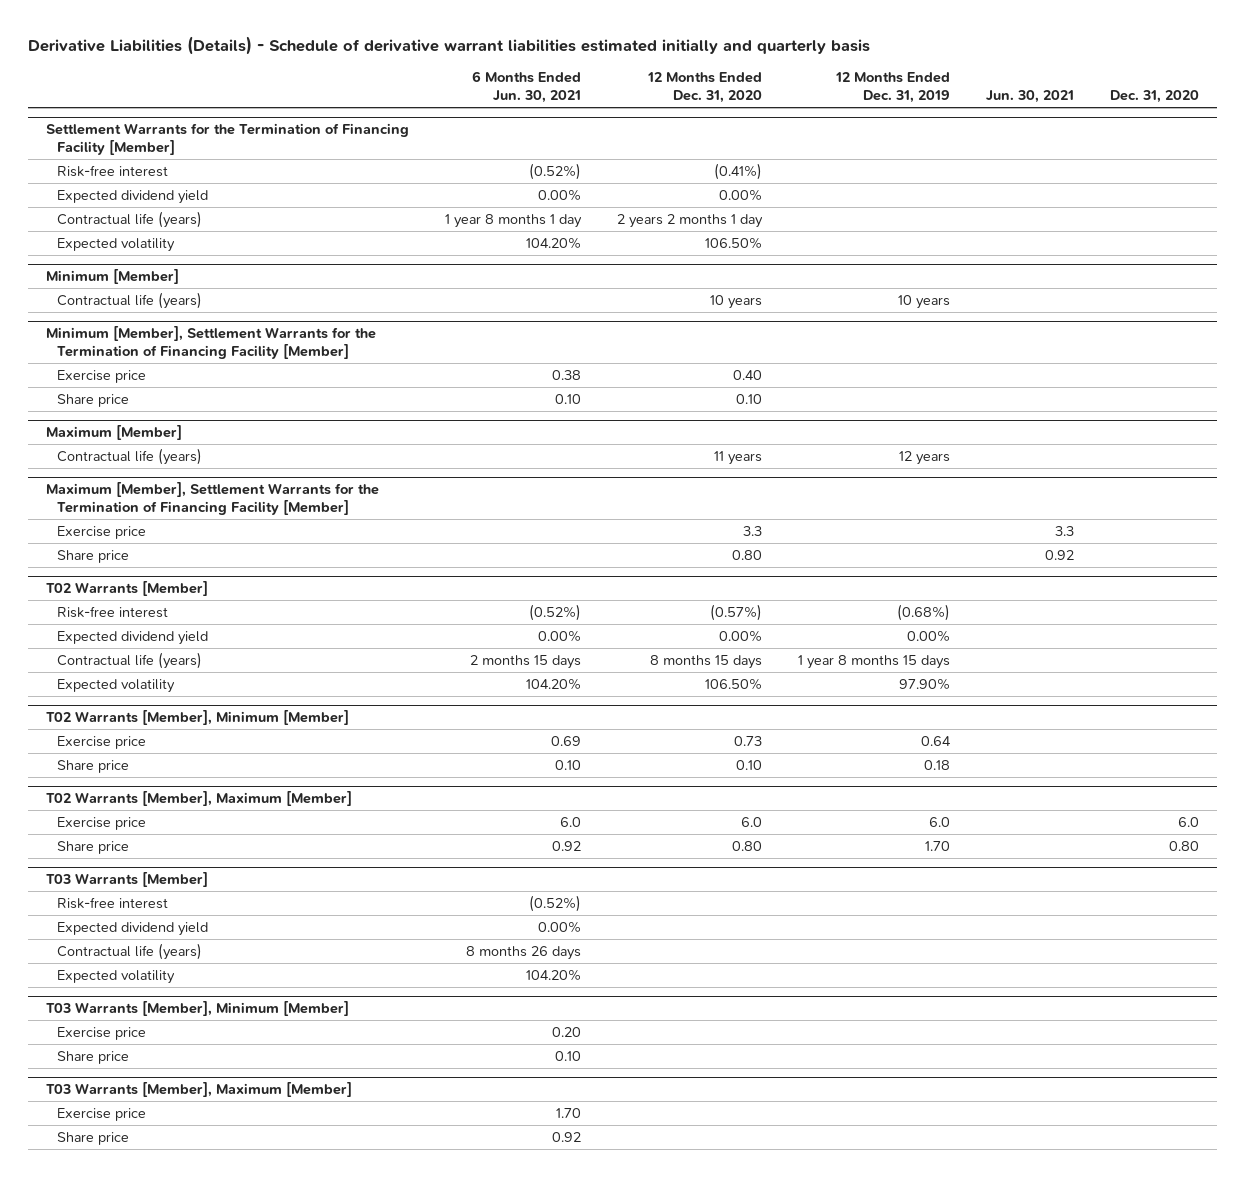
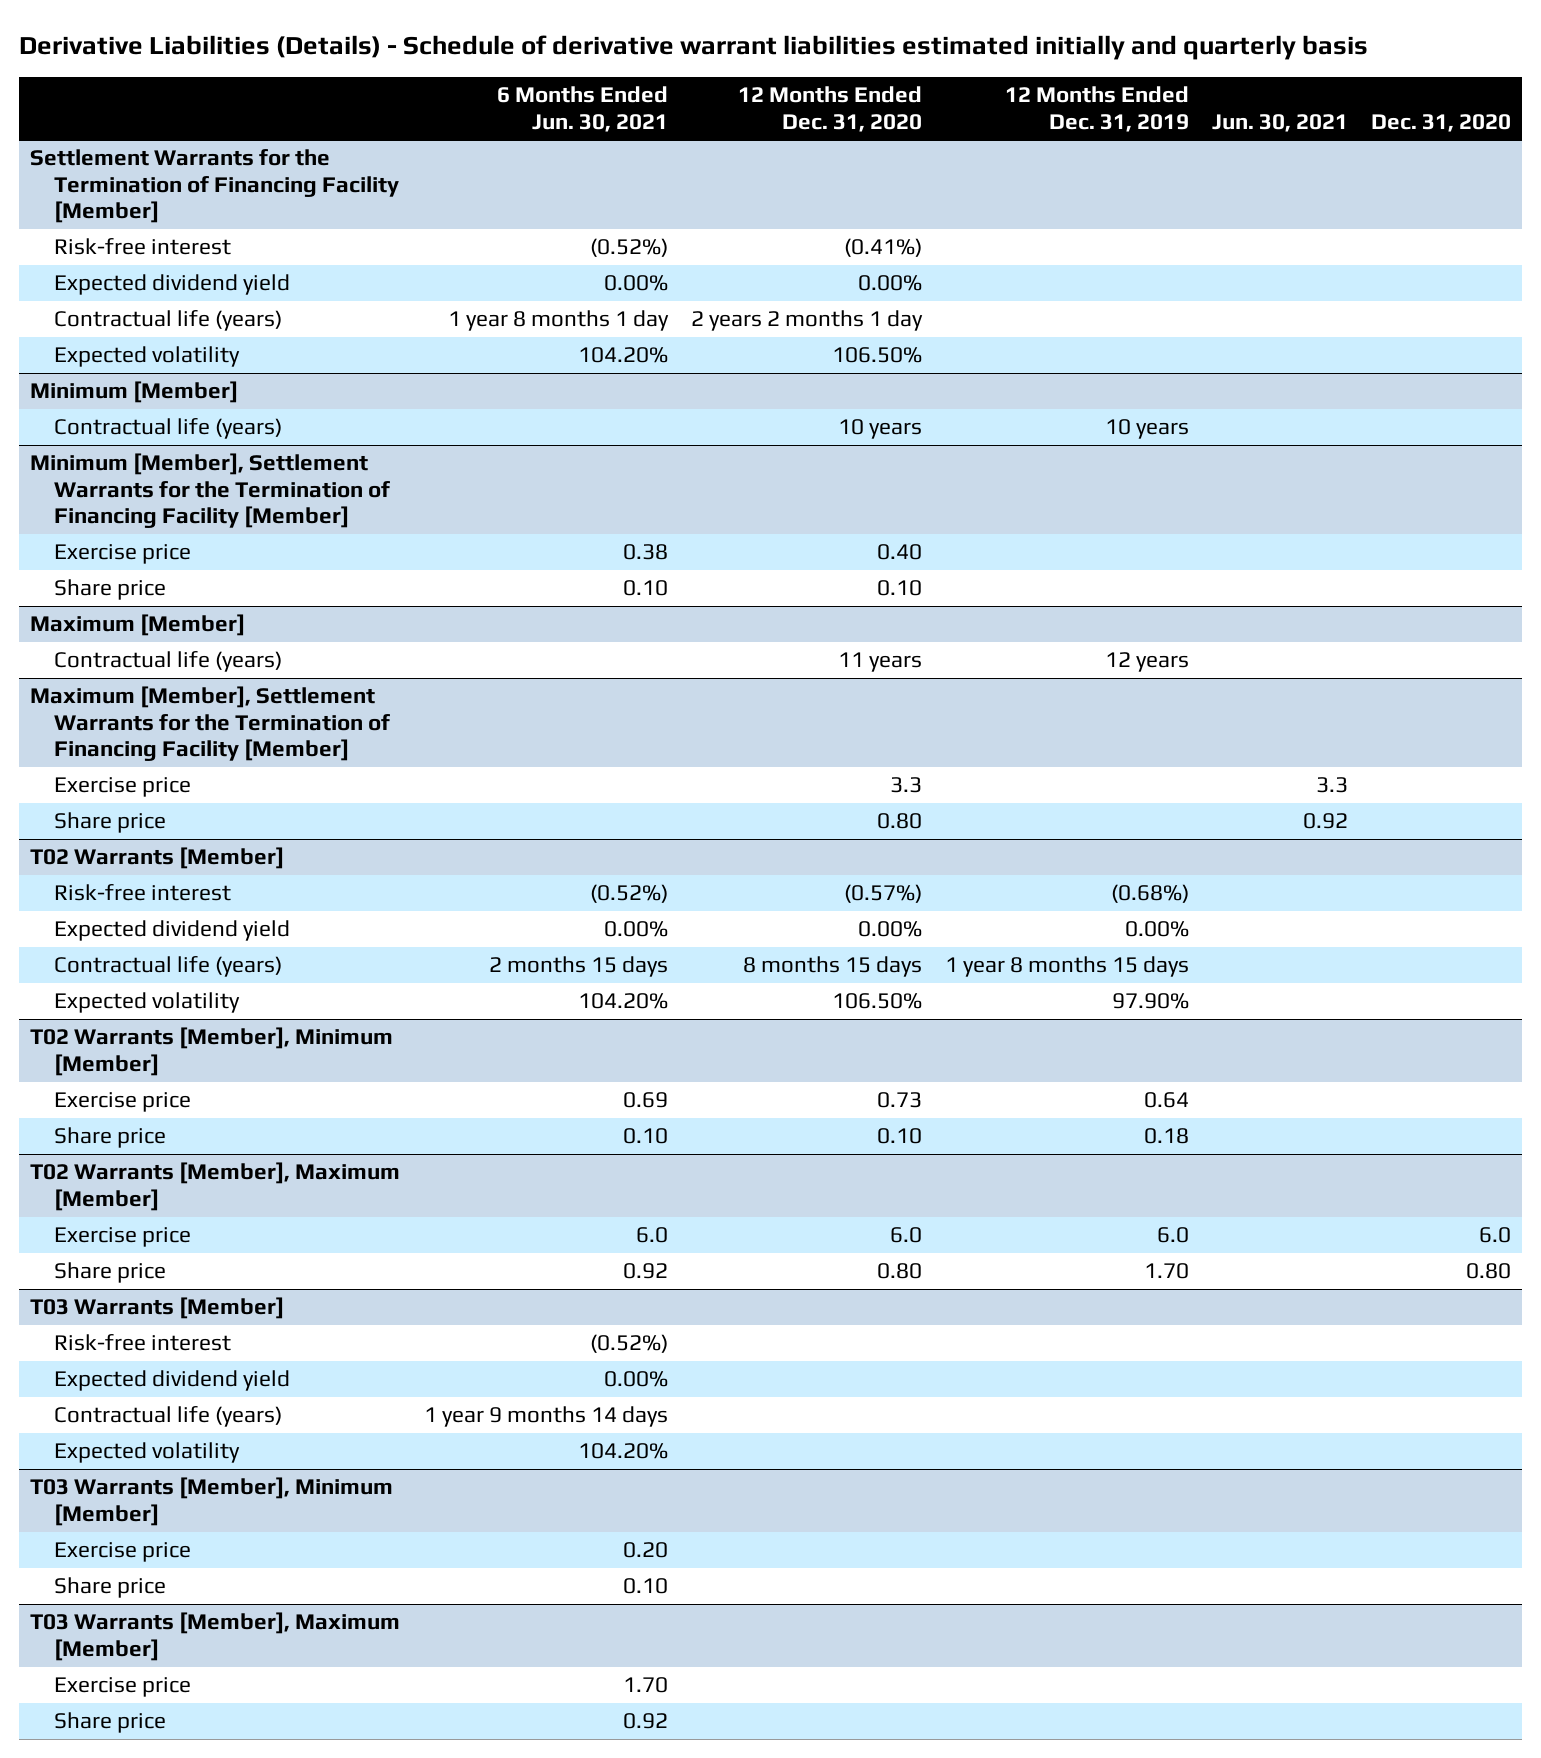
@ T03 Warrants [Member]
- Contractual life (years) | 8 months 26 days | | | |
+ Contractual life (years) | 1 year 9 months 14 days | | | |

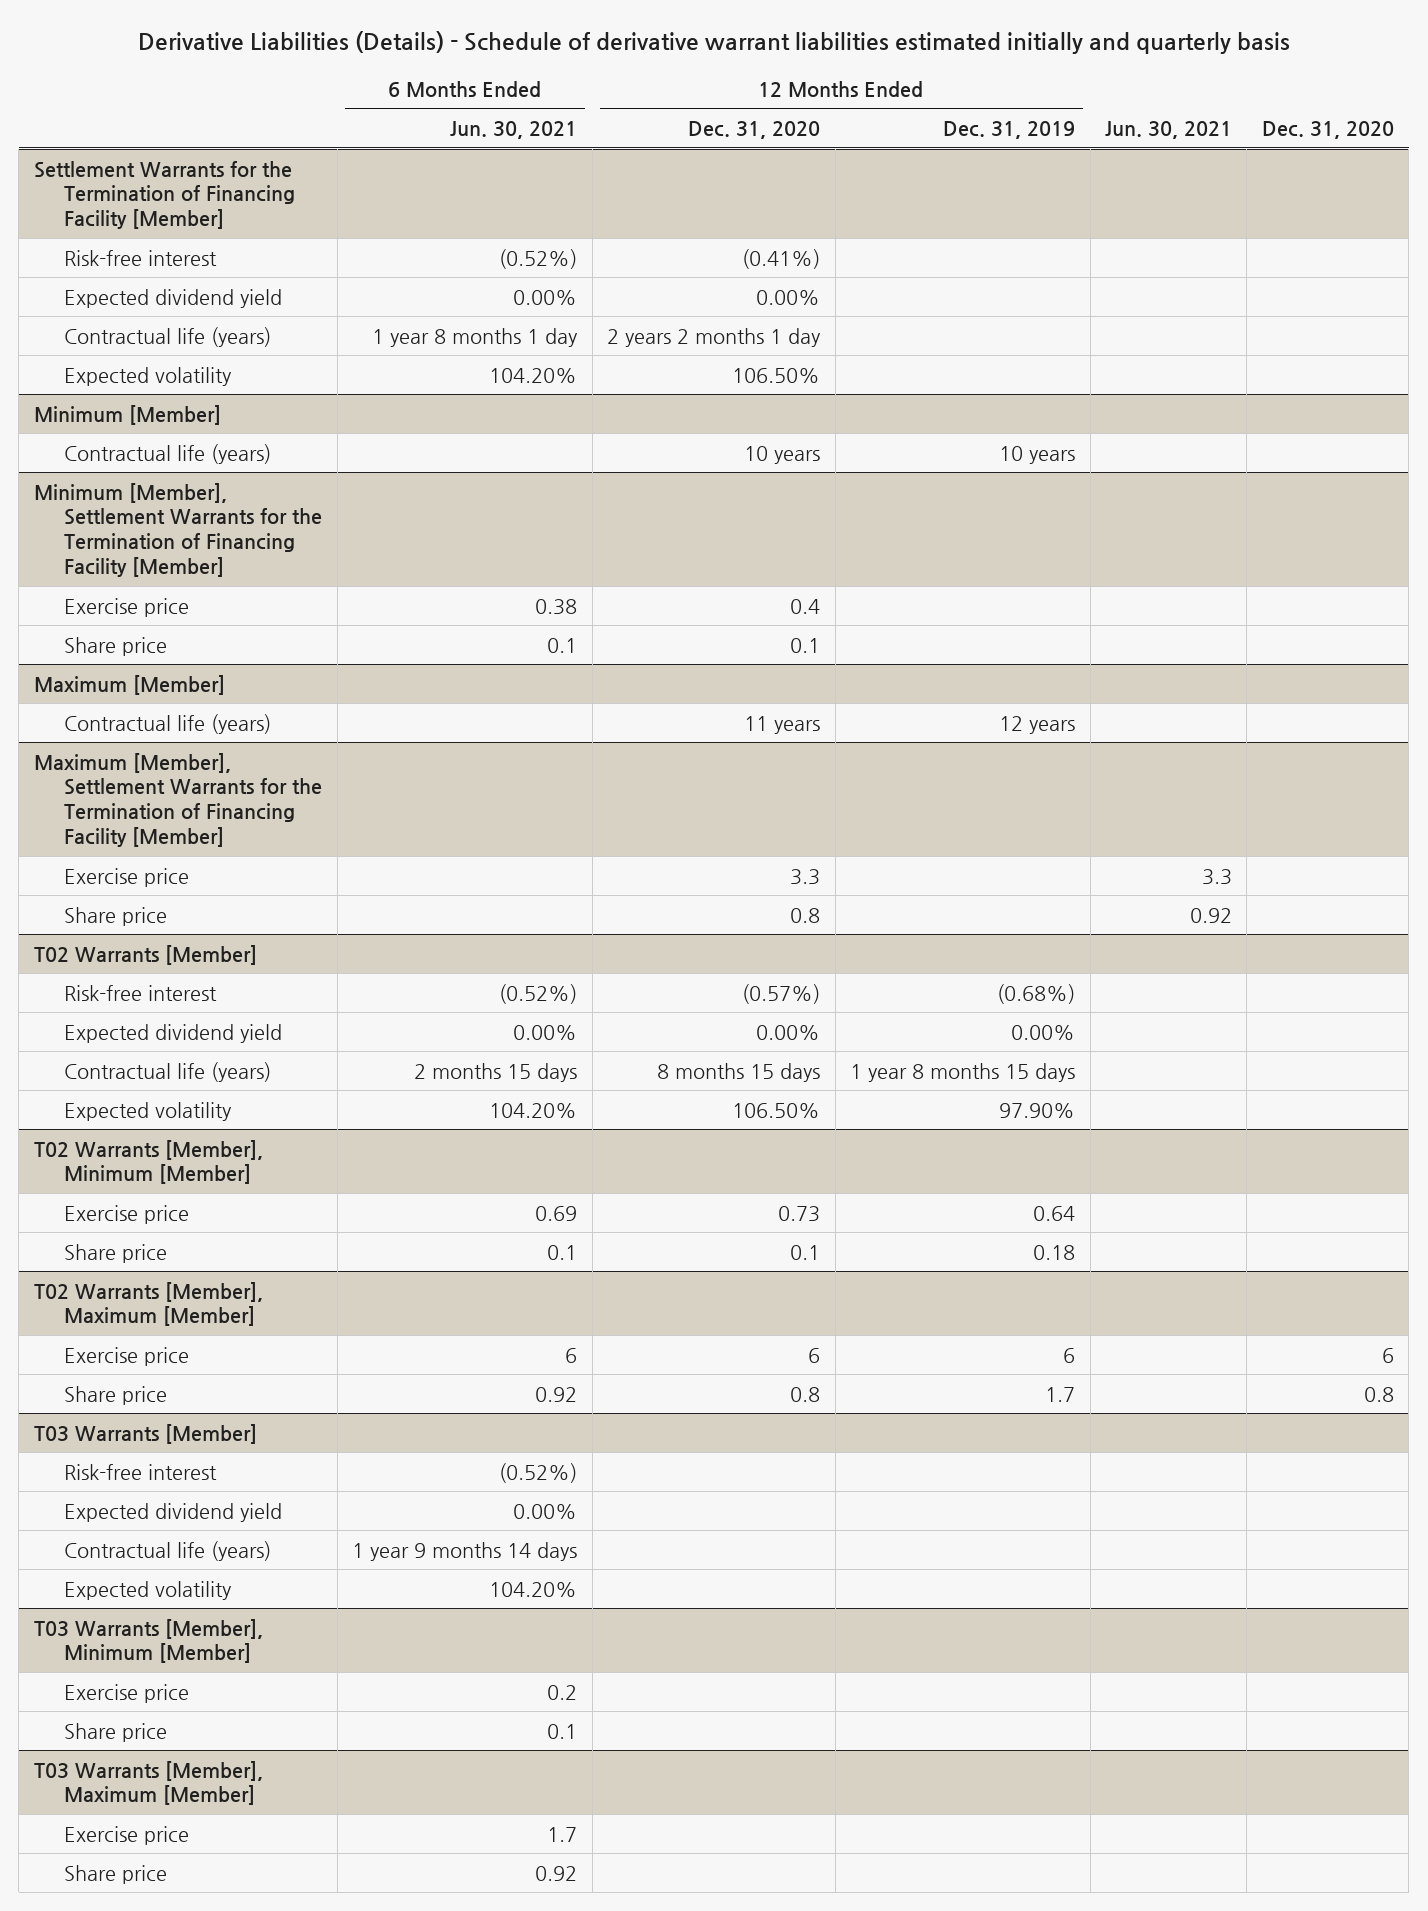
@ Minimum [Member], Settlement Warrants for the Termination of Financing Facility [Member]
- Exercise price | 0.38 | 0.40 | | |
- Share price | 0.10 | 0.10 | | |
+ Exercise price | 0.38 | 0.4 | | |
+ Share price | 0.1 | 0.1 | | |
@ Maximum [Member], Settlement Warrants for the Termination of Financing Facility [Member]
- Share price | | 0.80 | | 0.92 |
+ Share price | | 0.8 | | 0.92 |
@ T02 Warrants [Member], Minimum [Member]
- Share price | 0.10 | 0.10 | 0.18 | |
+ Share price | 0.1 | 0.1 | 0.18 | |
@ T02 Warrants [Member], Maximum [Member]
- Exercise price | 6.0 | 6.0 | 6.0 | | 6.0
- Share price | 0.92 | 0.80 | 1.70 | | 0.80
+ Exercise price | 6 | 6 | 6 | | 6
+ Share price | 0.92 | 0.8 | 1.7 | | 0.8
@ T03 Warrants [Member], Minimum [Member]
- Exercise price | 0.20 | | | |
- Share price | 0.10 | | | |
+ Exercise price | 0.2 | | | |
+ Share price | 0.1 | | | |
@ T03 Warrants [Member], Maximum [Member]
- Exercise price | 1.70 | | | |
+ Exercise price | 1.7 | | | |

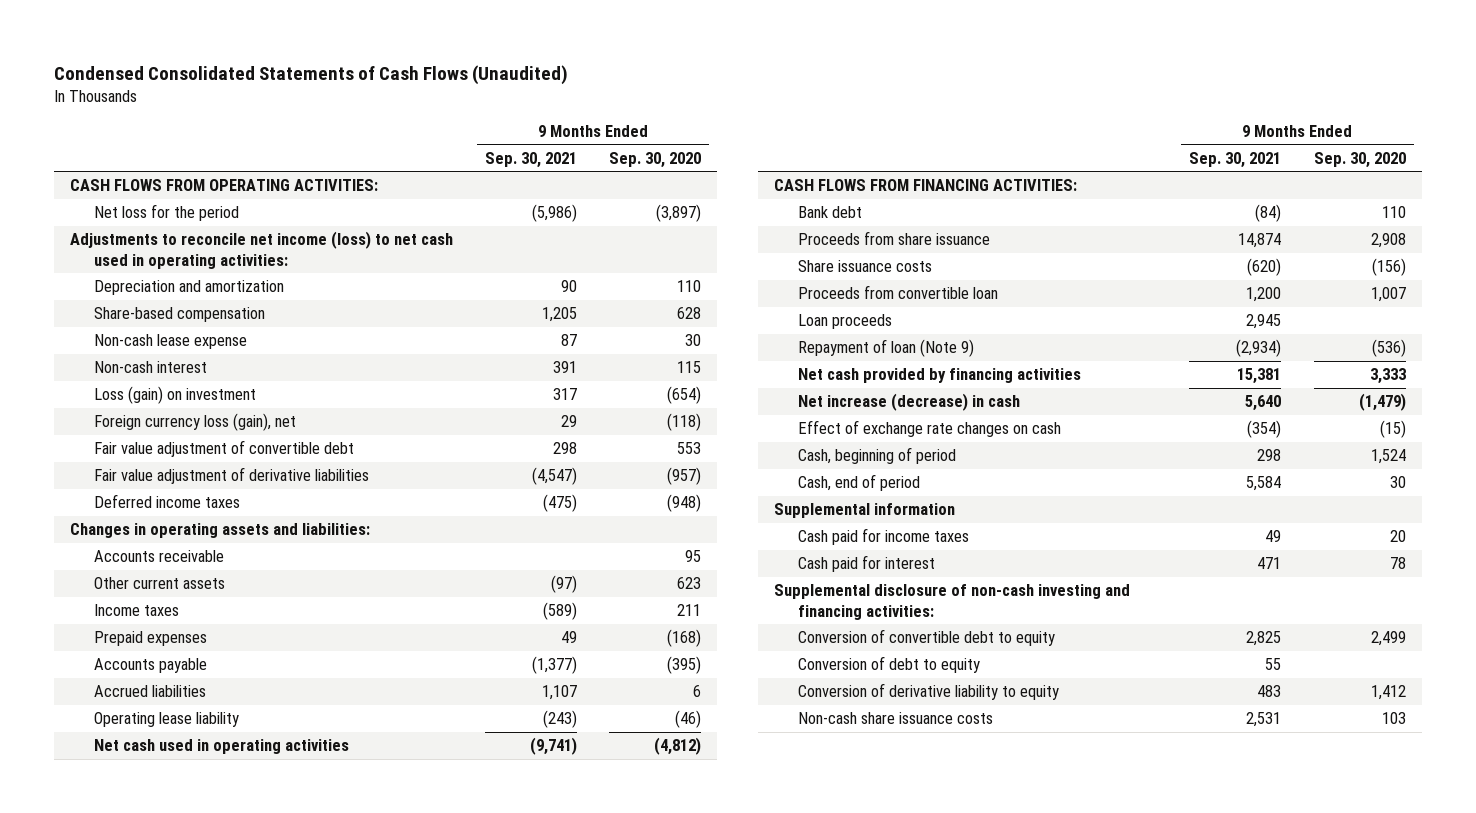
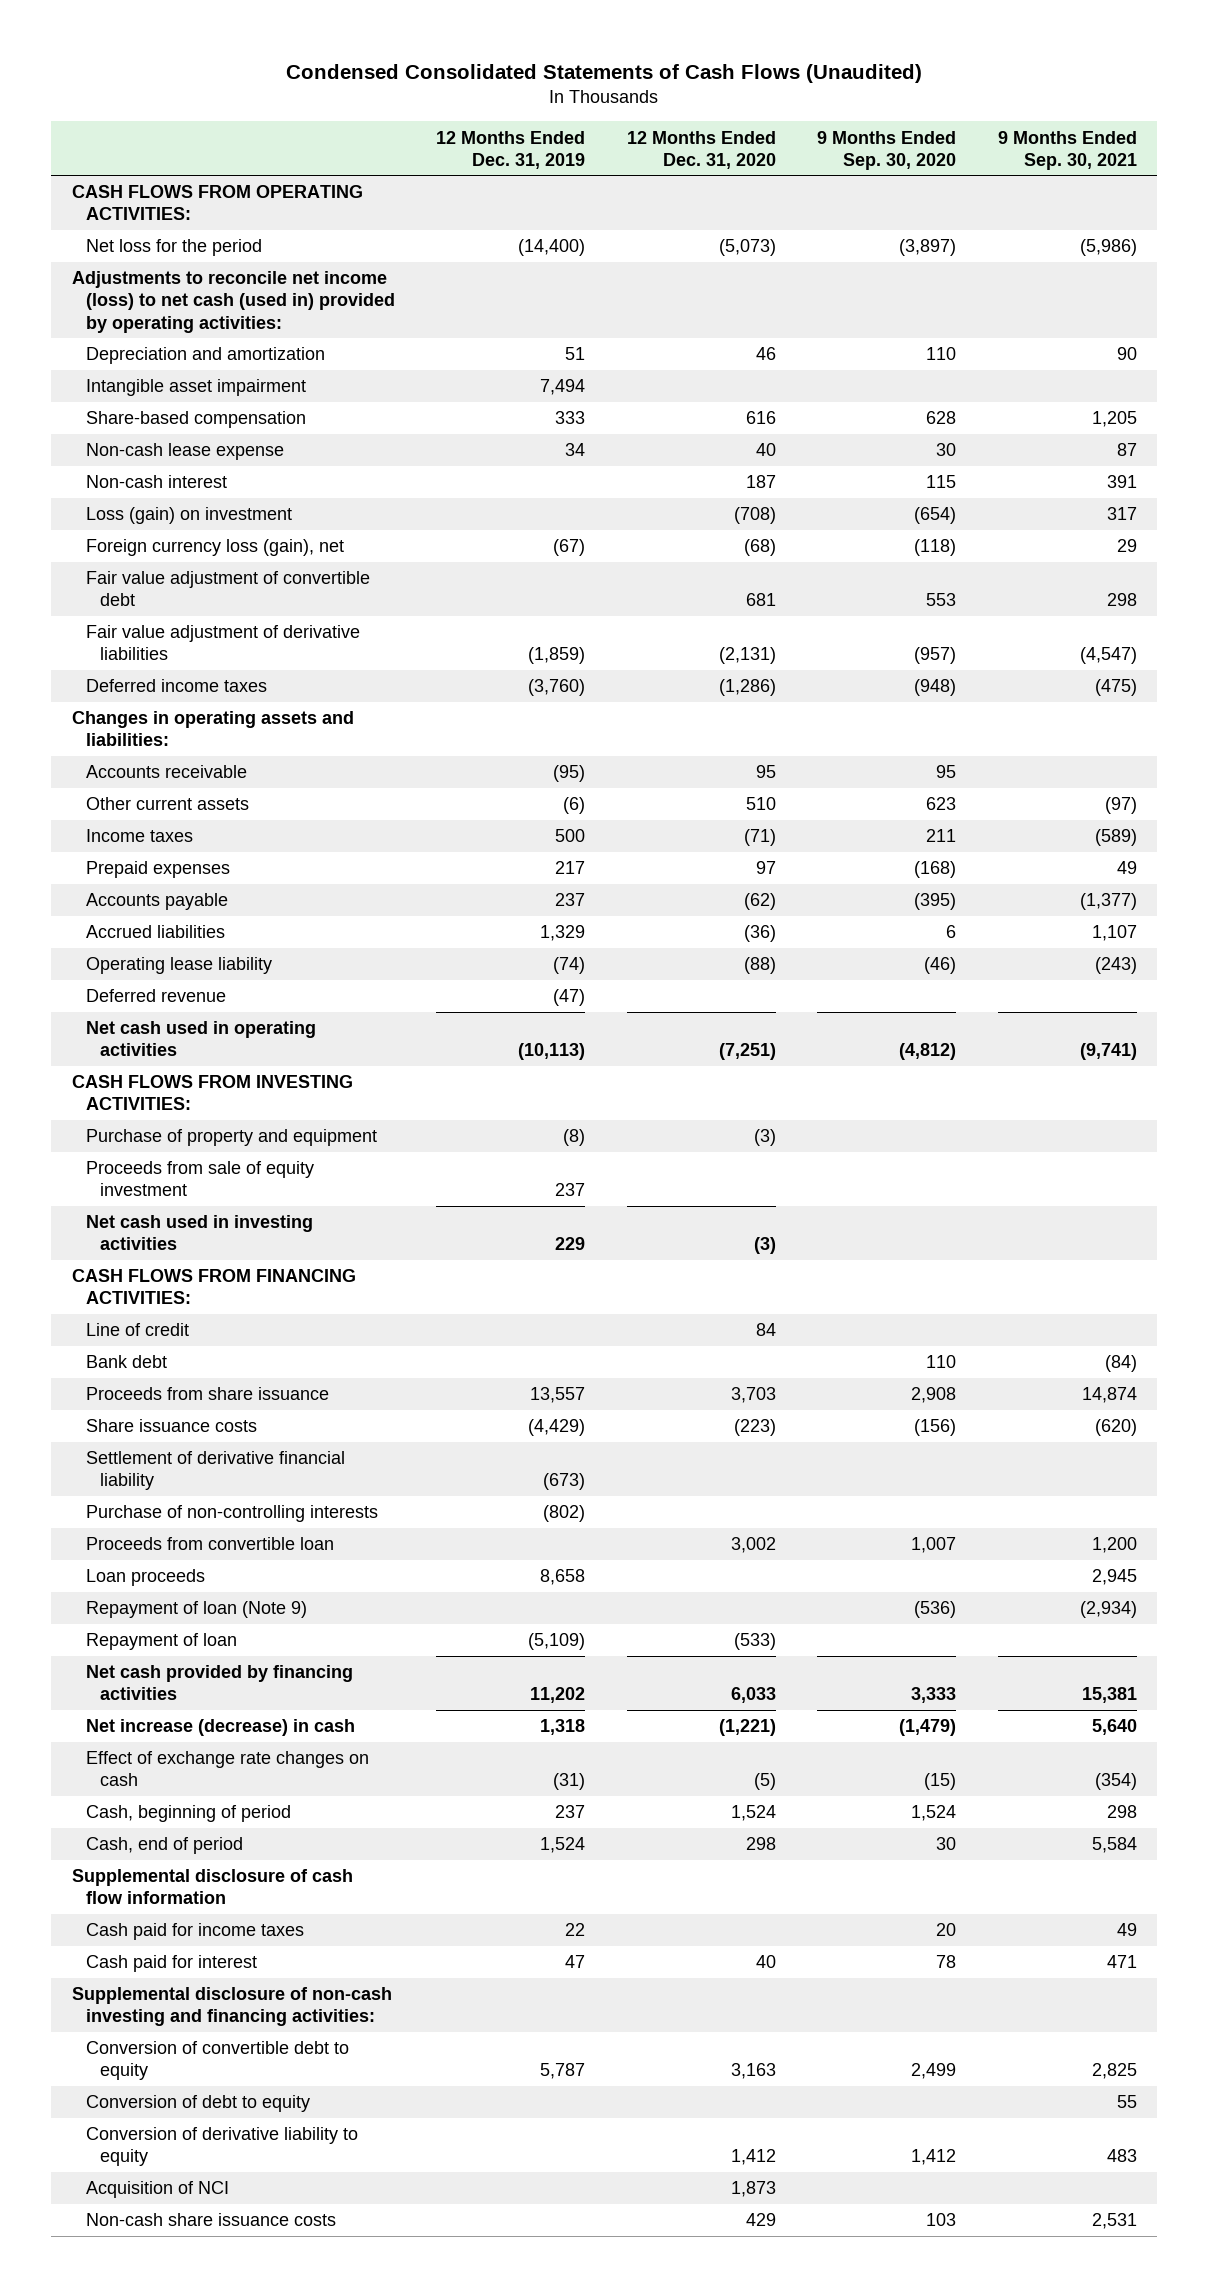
- | 9 Months Ended Sep. 30, 2021 | 9 Months Ended Sep. 30, 2020
+ | 12 Months Ended Dec. 31, 2019 | 12 Months Ended Dec. 31, 2020 | 9 Months Ended Sep. 30, 2020 | 9 Months Ended Sep. 30, 2021
- Adjustments to reconcile net income (loss) to net cash used in operating activities:
+ Adjustments to reconcile net income (loss) to net cash (used in) provided by operating activities:
+ Intangible asset impairment | 7,494 | | |
+ Deferred revenue | (47) | | |
+ CASH FLOWS FROM INVESTING ACTIVITIES:
+ Purchase of property and equipment | (8) | (3) | |
+ Proceeds from sale of equity investment | 237 | | |
+ Net cash used in investing activities | 229 | (3) | |
+ Line of credit | | 84 | |
+ Settlement of derivative financial liability | (673) | | |
+ Purchase of non-controlling interests | (802) | | |
+ Repayment of loan | (5,109) | (533) | |
- Supplemental information
+ Supplemental disclosure of cash flow information
+ Acquisition of NCI | | 1,873 | |

